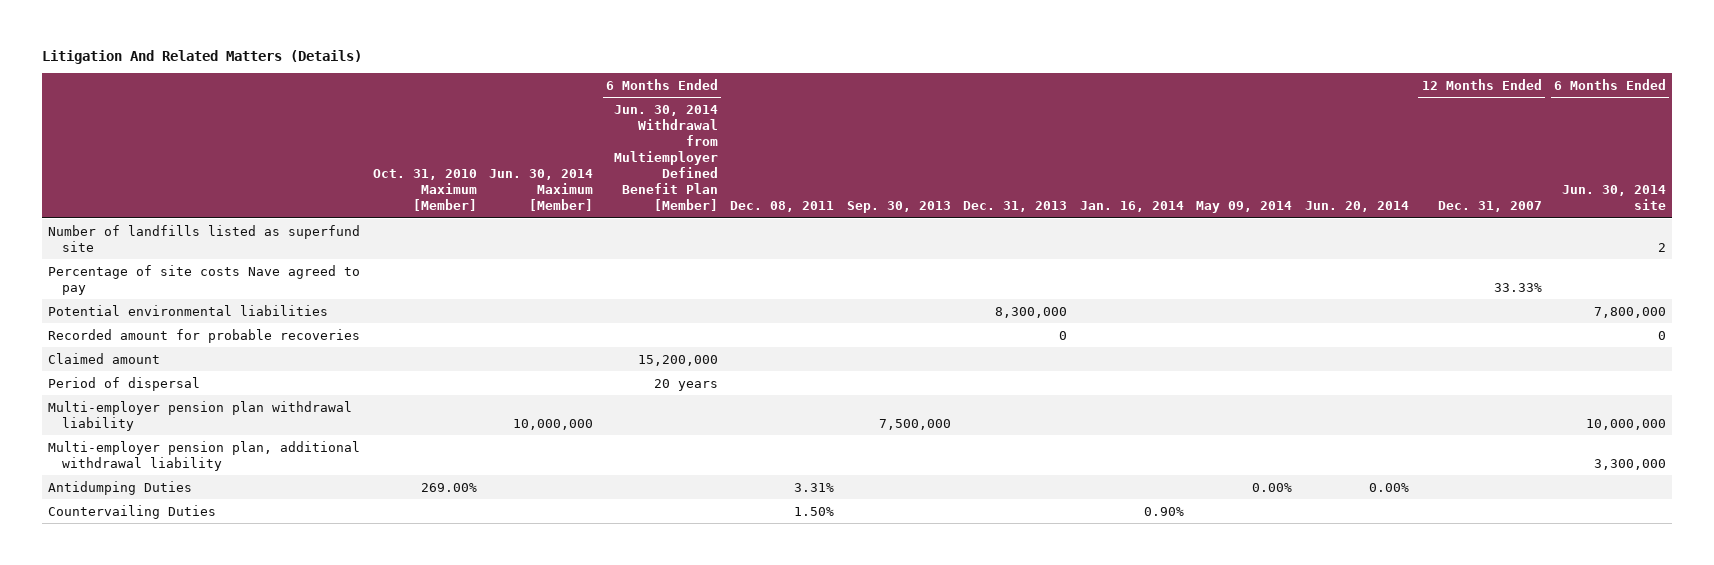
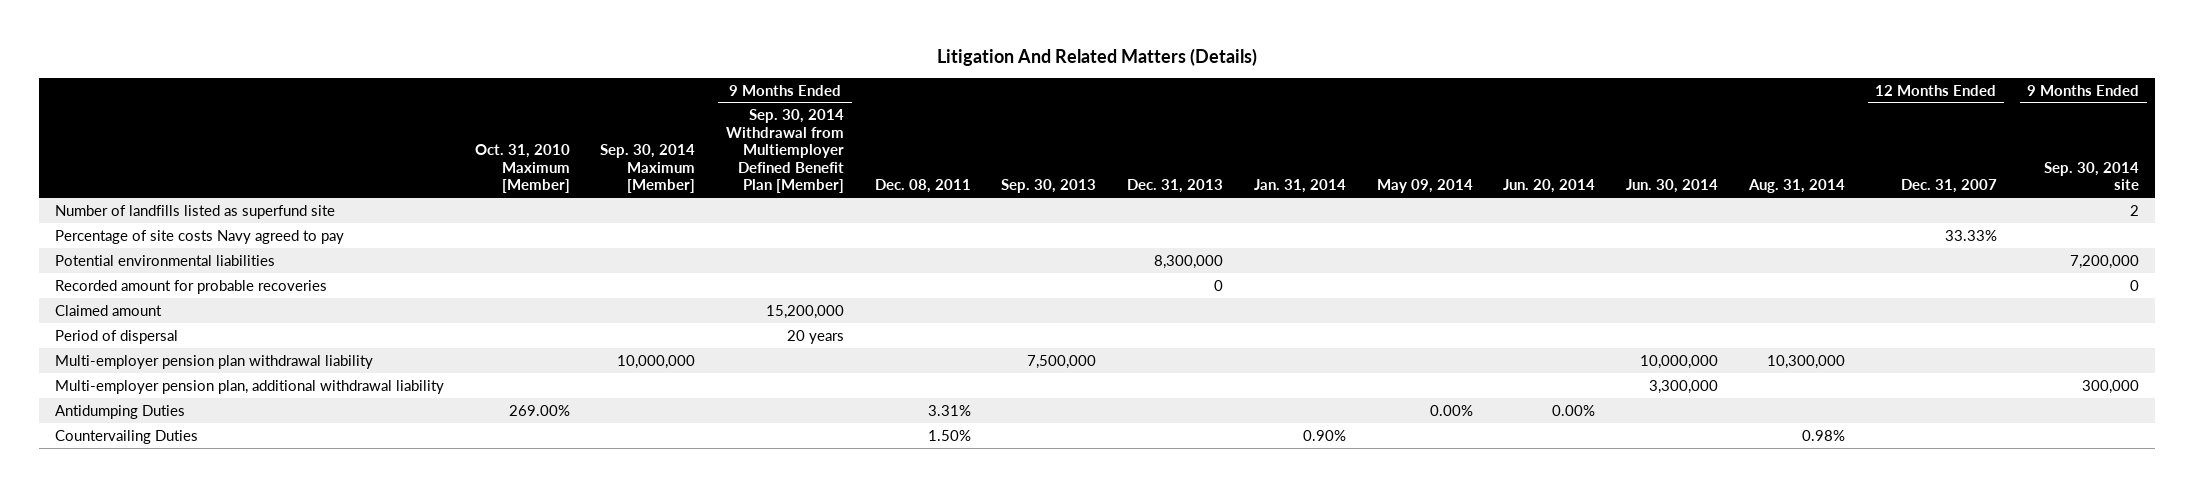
- | Oct. 31, 2010 Maximum [Member] | Jun. 30, 2014 Maximum [Member] | 6 Months Ended Jun. 30, 2014 Withdrawal from Multiemployer Defined Benefit Plan [Member] | Dec. 08, 2011 | Sep. 30, 2013 | Dec. 31, 2013 | Jan. 16, 2014 | May 09, 2014 | Jun. 20, 2014 | 12 Months Ended Dec. 31, 2007 | 6 Months Ended Jun. 30, 2014 site
+ | Oct. 31, 2010 Maximum [Member] | Sep. 30, 2014 Maximum [Member] | 9 Months Ended Sep. 30, 2014 Withdrawal from Multiemployer Defined Benefit Plan [Member] | Dec. 08, 2011 | Sep. 30, 2013 | Dec. 31, 2013 | Jan. 31, 2014 | May 09, 2014 | Jun. 20, 2014 | Jun. 30, 2014 | Aug. 31, 2014 | 12 Months Ended Dec. 31, 2007 | 9 Months Ended Sep. 30, 2014 site
- Percentage of site costs Nave agreed to pay | | | | | | | | | | 33.33% |
+ Percentage of site costs Navy agreed to pay | | | | | | | | | | | | 33.33% |

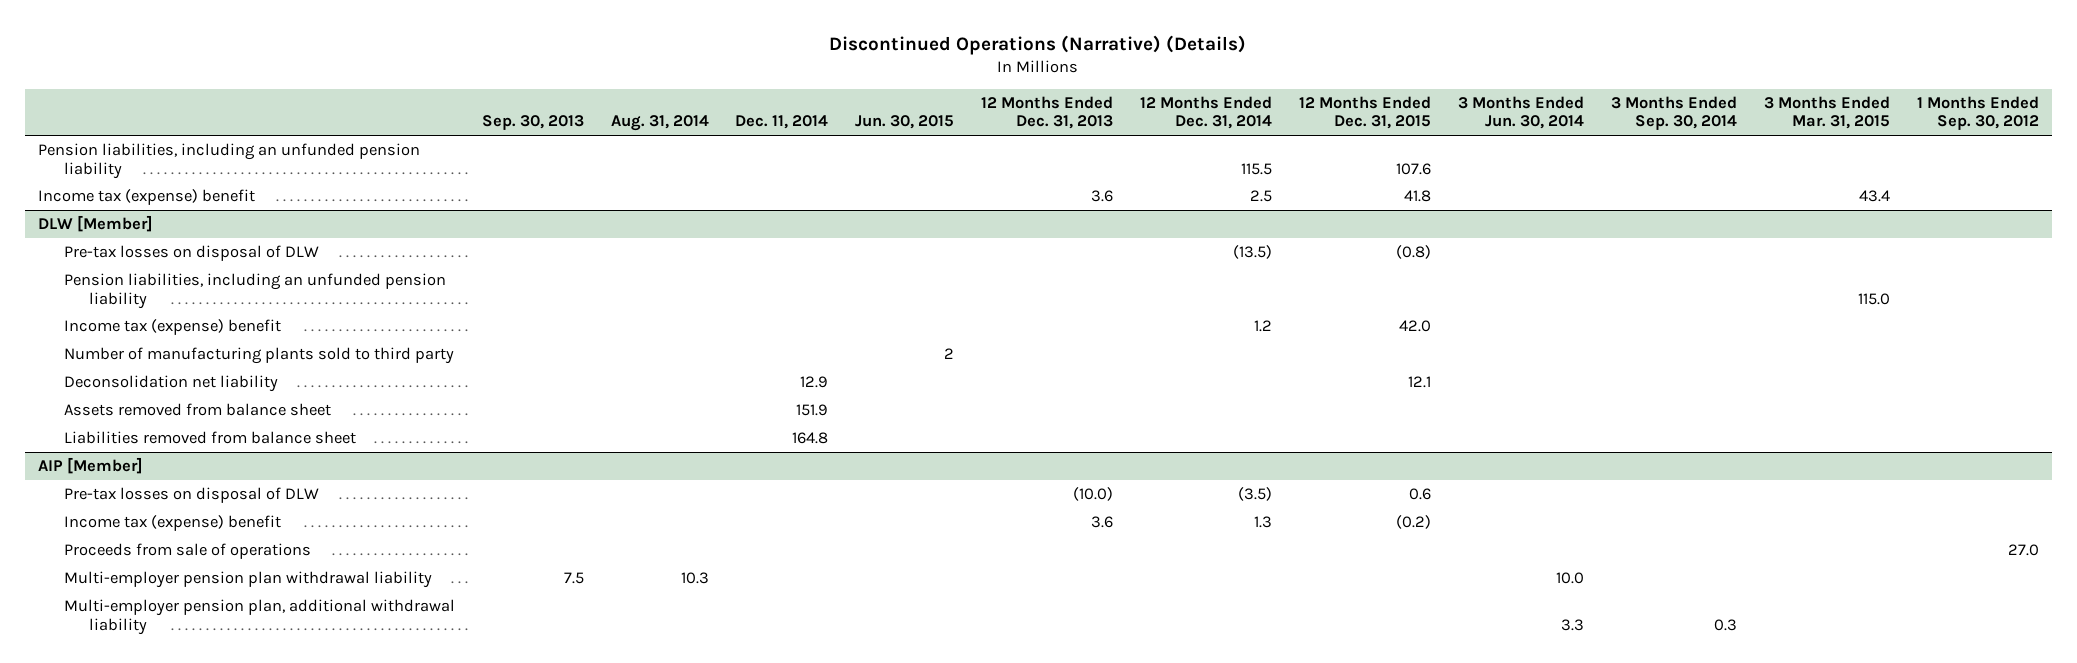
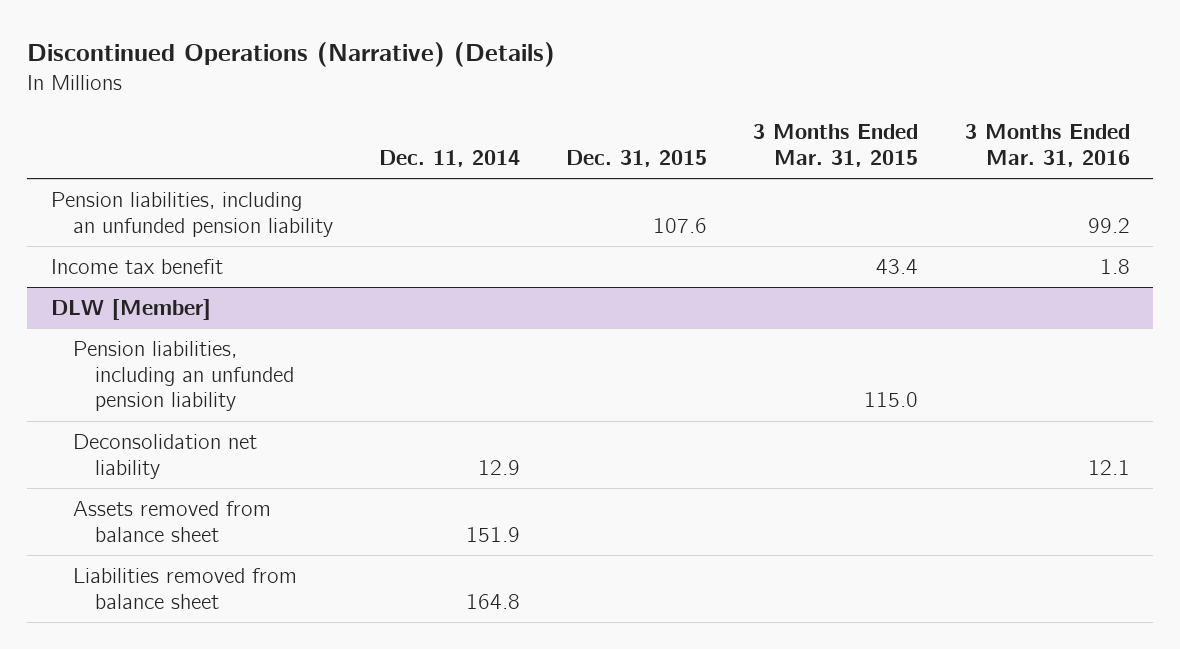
- | Sep. 30, 2013 | Aug. 31, 2014 | Dec. 11, 2014 | Jun. 30, 2015 | 12 Months Ended Dec. 31, 2013 | 12 Months Ended Dec. 31, 2014 | 12 Months Ended Dec. 31, 2015 | 3 Months Ended Jun. 30, 2014 | 3 Months Ended Sep. 30, 2014 | 3 Months Ended Mar. 31, 2015 | 1 Months Ended Sep. 30, 2012
+ | Dec. 11, 2014 | Dec. 31, 2015 | 3 Months Ended Mar. 31, 2015 | 3 Months Ended Mar. 31, 2016
- Income tax (expense) benefit | | | | | 3.6 | 2.5 | 41.8 | | | 43.4 |
+ Income tax benefit | | | 43.4 | 1.8
@ DLW [Member]
- Pre-tax losses on disposal of DLW | | | | | | (13.5) | (0.8) | | | |
- Income tax (expense) benefit | | | | | | 1.2 | 42.0 | | | |
- Number of manufacturing plants sold to third party | | | | 2 | | | | | | |
- AIP [Member]
- Pre-tax losses on disposal of DLW | | | | | (10.0) | (3.5) | 0.6 | | | |
- Income tax (expense) benefit | | | | | 3.6 | 1.3 | (0.2) | | | |
- Proceeds from sale of operations | | | | | | | | | | | 27.0
- Multi-employer pension plan withdrawal liability | 7.5 | 10.3 | | | | | | 10.0 | | |
- Multi-employer pension plan, additional withdrawal liability | | | | | | | | 3.3 | 0.3 | |

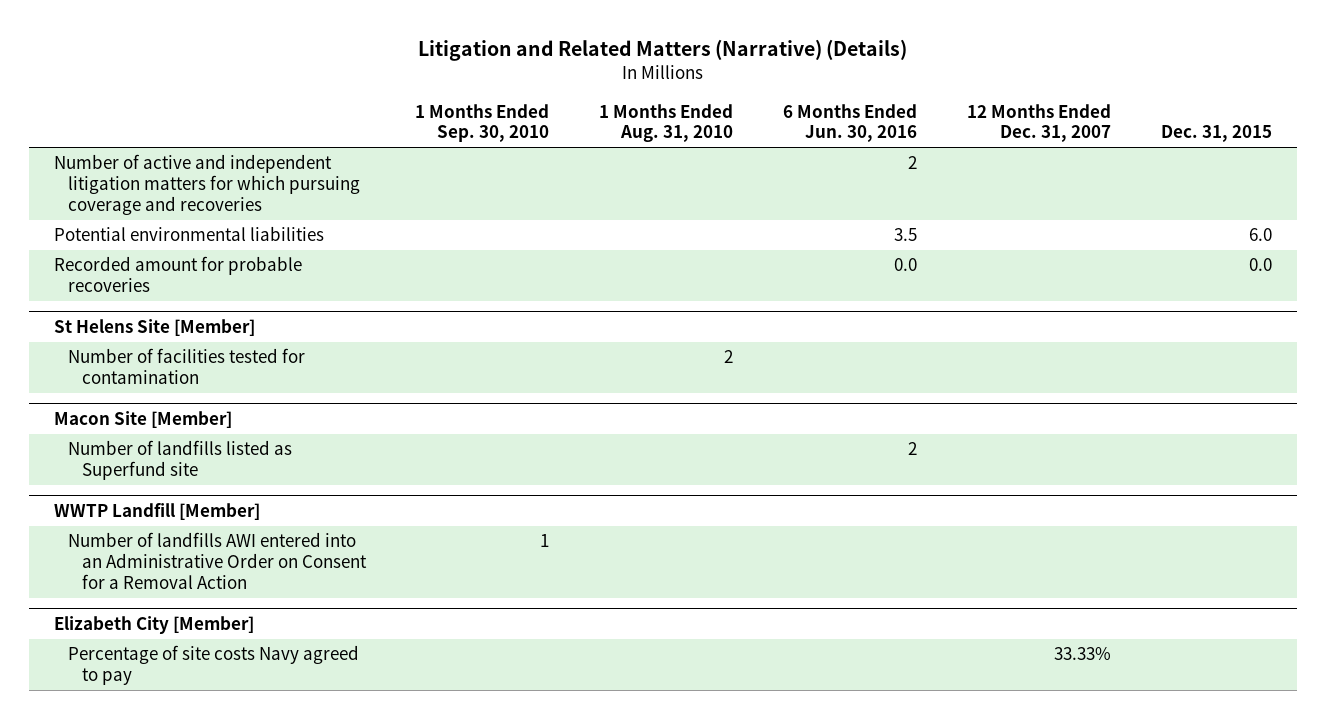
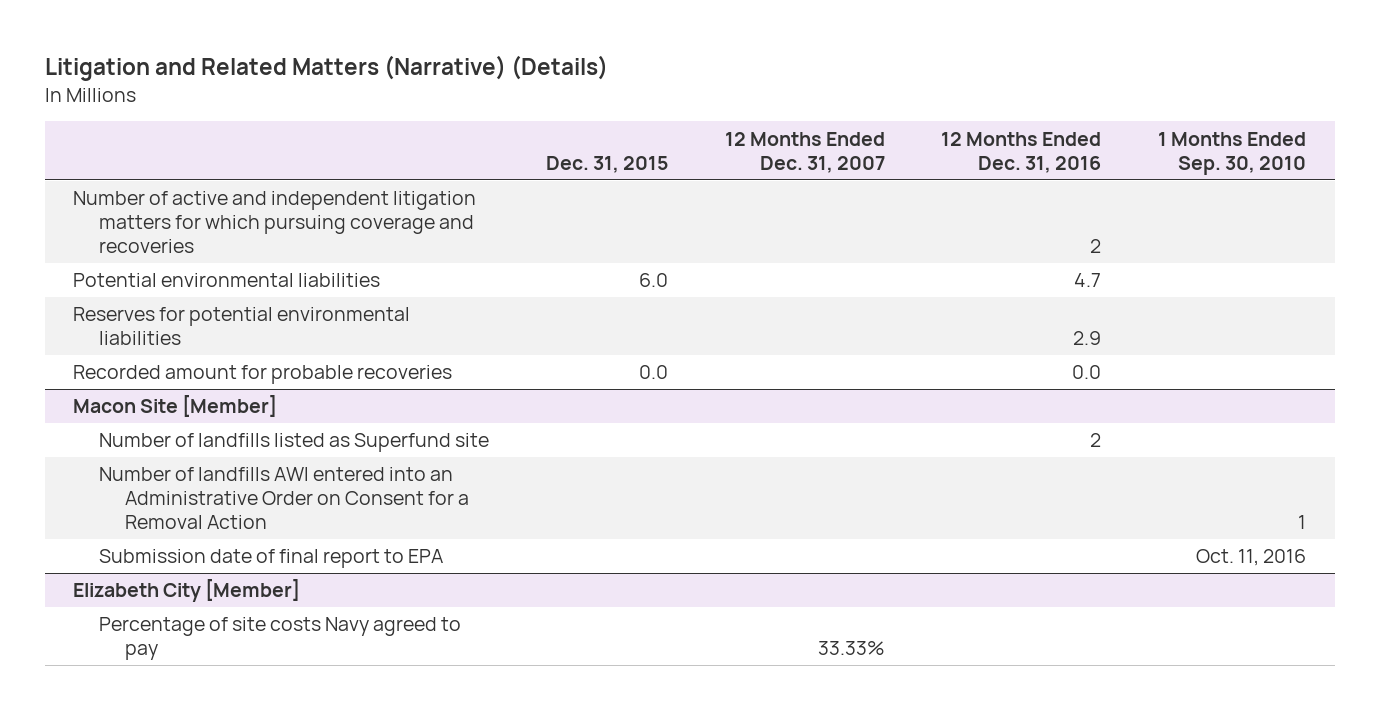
- | 1 Months Ended Sep. 30, 2010 | 1 Months Ended Aug. 31, 2010 | 6 Months Ended Jun. 30, 2016 | 12 Months Ended Dec. 31, 2007 | Dec. 31, 2015
+ | Dec. 31, 2015 | 12 Months Ended Dec. 31, 2007 | 12 Months Ended Dec. 31, 2016 | 1 Months Ended Sep. 30, 2010
+ Reserves for potential environmental liabilities | | | 2.9 |
- St Helens Site [Member]
- Number of facilities tested for contamination | | 2 | | |
- WWTP Landfill [Member]
- Number of landfills AWI entered into an Administrative Order on Consent for a Removal Action | 1 | | | |
@ Macon Site [Member]
+ Number of landfills AWI entered into an Administrative Order on Consent for a Removal Action | | | | 1
+ Submission date of final report to EPA | | | | Oct. 11, 2016

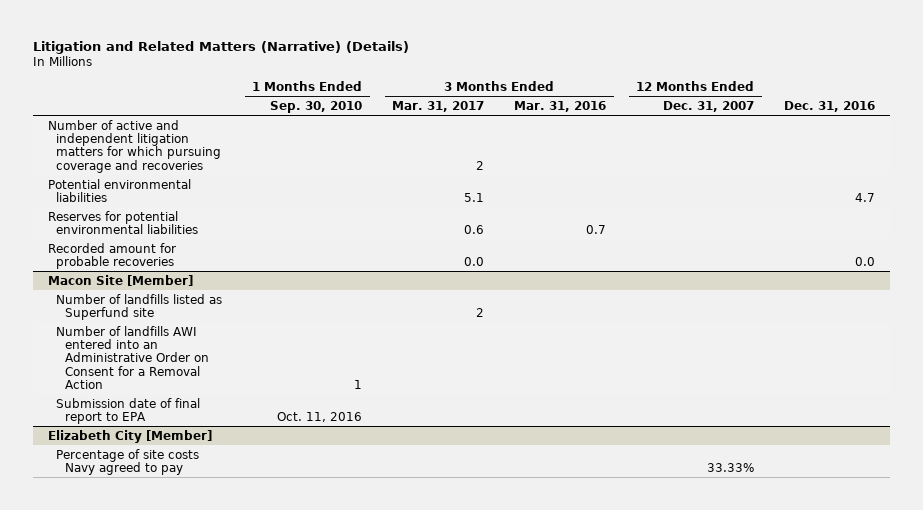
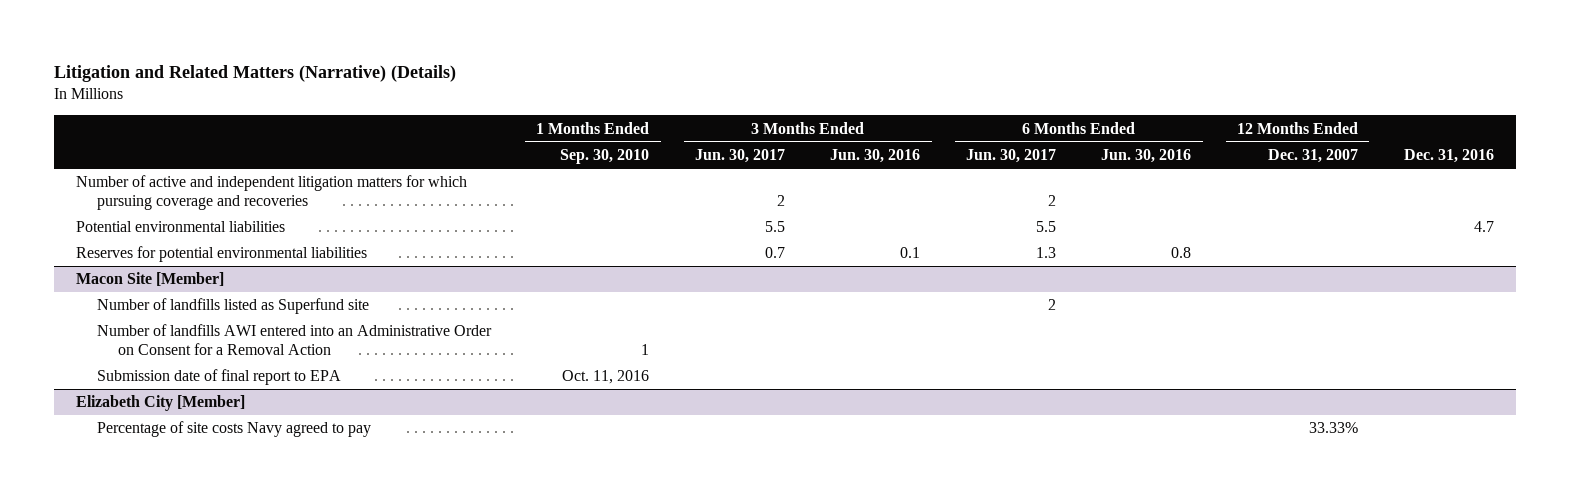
- | 1 Months Ended Sep. 30, 2010 | 3 Months Ended Mar. 31, 2017 | 3 Months Ended Mar. 31, 2016 | 12 Months Ended Dec. 31, 2007 | Dec. 31, 2016
+ | 1 Months Ended Sep. 30, 2010 | 3 Months Ended Jun. 30, 2017 | 3 Months Ended Jun. 30, 2016 | 6 Months Ended Jun. 30, 2017 | 6 Months Ended Jun. 30, 2016 | 12 Months Ended Dec. 31, 2007 | Dec. 31, 2016
- Recorded amount for probable recoveries | | 0.0 | | | 0.0

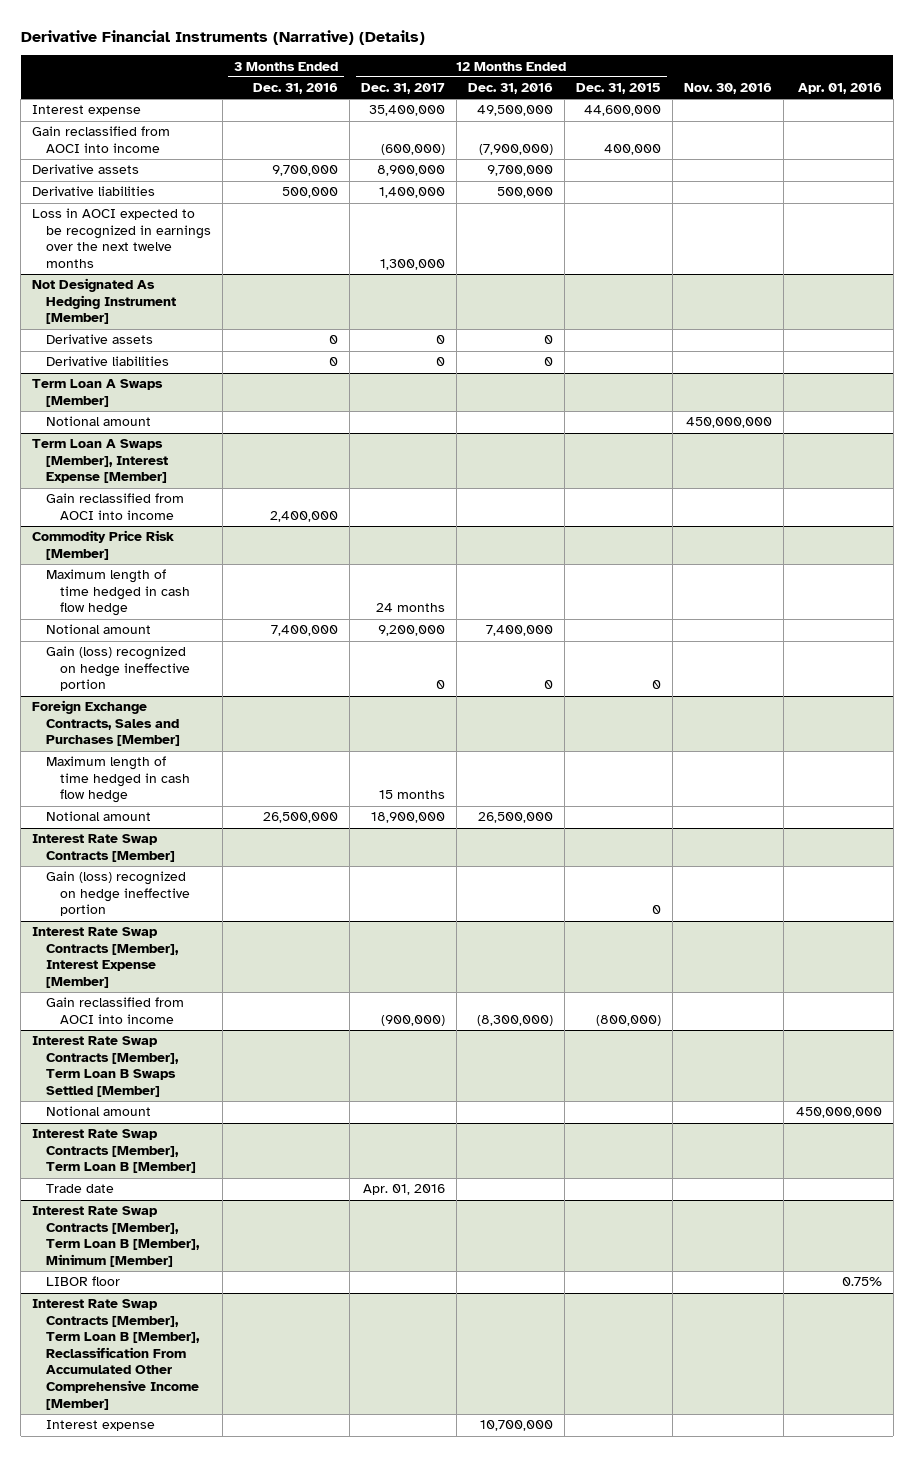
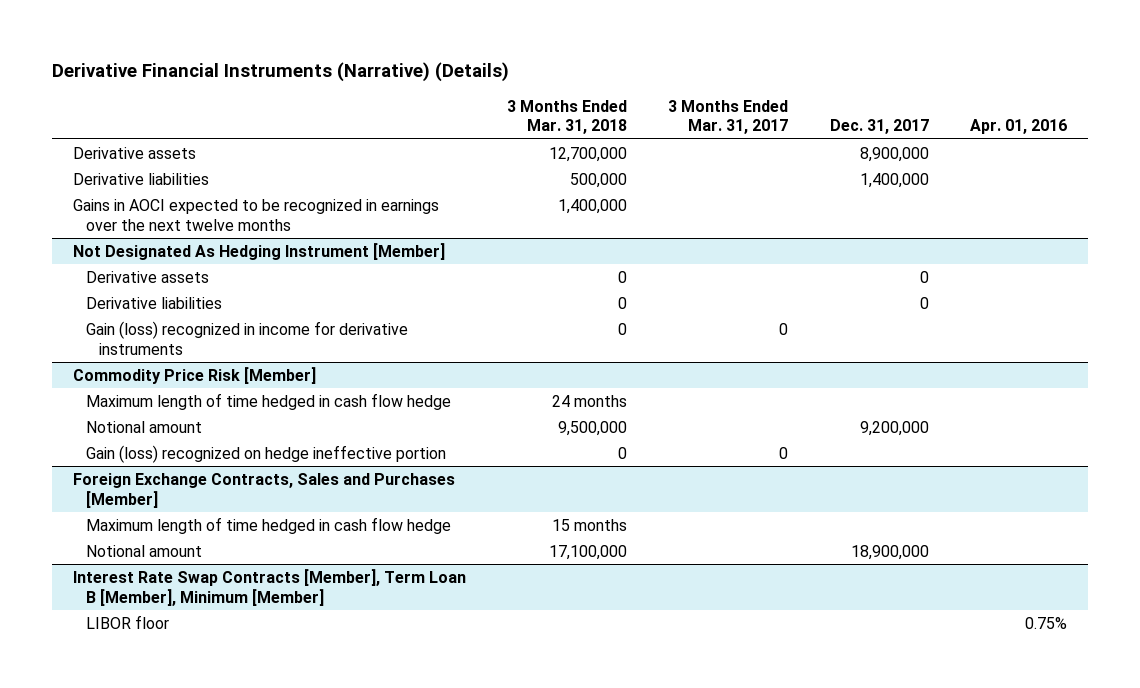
- | 3 Months Ended Dec. 31, 2016 | 12 Months Ended Dec. 31, 2017 | 12 Months Ended Dec. 31, 2016 | 12 Months Ended Dec. 31, 2015 | Nov. 30, 2016 | Apr. 01, 2016
+ | 3 Months Ended Mar. 31, 2018 | 3 Months Ended Mar. 31, 2017 | Dec. 31, 2017 | Apr. 01, 2016
- Interest expense | | 35,400,000 | 49,500,000 | 44,600,000 | |
- Gain reclassified from AOCI into income | | (600,000) | (7,900,000) | 400,000 | |
- Loss in AOCI expected to be recognized in earnings over the next twelve months | | 1,300,000 | | | |
+ Gains in AOCI expected to be recognized in earnings over the next twelve months | 1,400,000 | | |
- Term Loan A Swaps [Member]
- Notional amount | | | | | 450,000,000 |
- Term Loan A Swaps [Member], Interest Expense [Member]
- Gain reclassified from AOCI into income | 2,400,000 | | | | |
@ Not Designated As Hedging Instrument [Member]
+ Gain (loss) recognized in income for derivative instruments | 0 | 0 | |
- Interest Rate Swap Contracts [Member]
- Gain (loss) recognized on hedge ineffective portion | | | | 0 | |
- Interest Rate Swap Contracts [Member], Interest Expense [Member]
- Gain reclassified from AOCI into income | | (900,000) | (8,300,000) | (800,000) | |
- Interest Rate Swap Contracts [Member], Term Loan B Swaps Settled [Member]
- Notional amount | | | | | | 450,000,000
- Interest Rate Swap Contracts [Member], Term Loan B [Member]
- Trade date | | Apr. 01, 2016 | | | |
- Interest Rate Swap Contracts [Member], Term Loan B [Member], Reclassification From Accumulated Other Comprehensive Income [Member]
- Interest expense | | | 10,700,000 | | |

